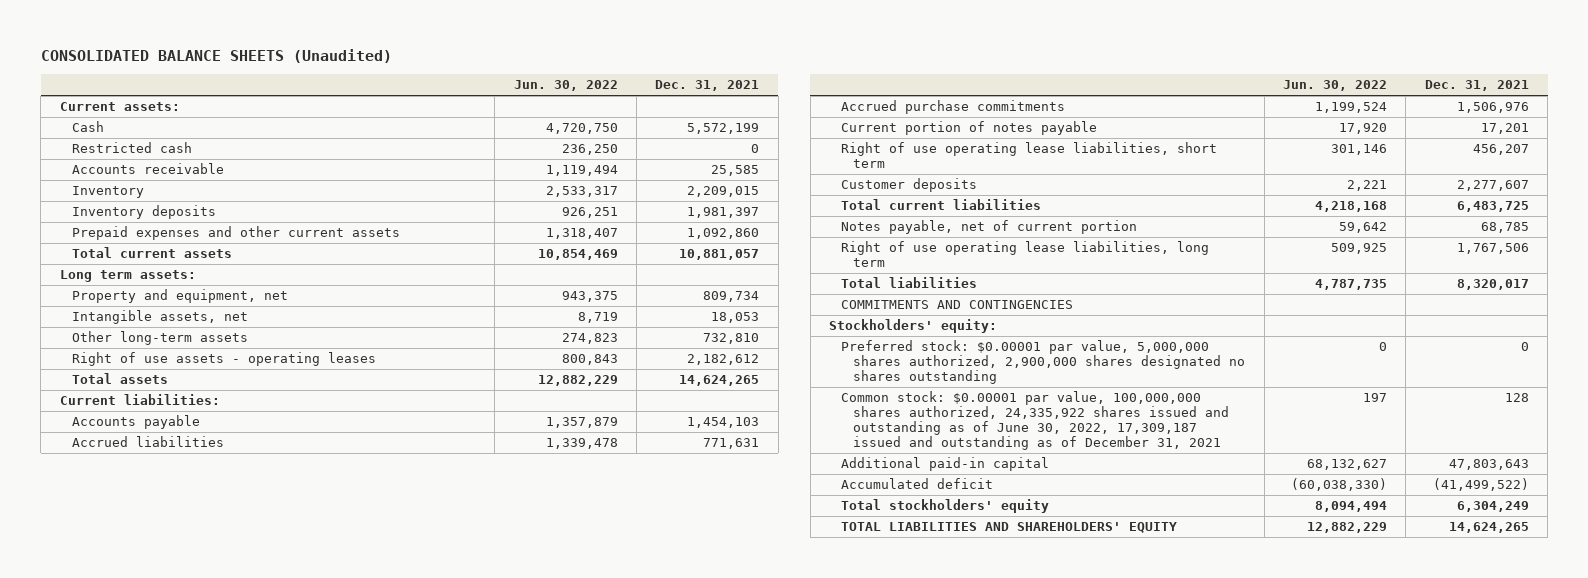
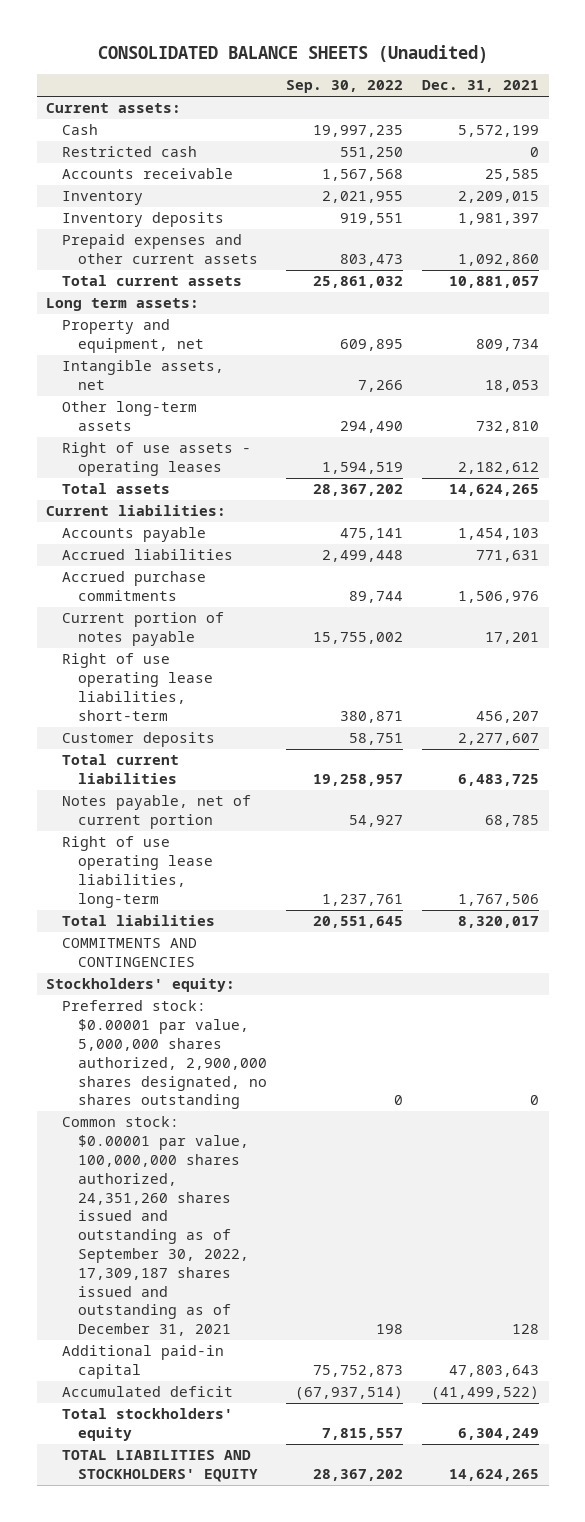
- | Jun. 30, 2022 | Dec. 31, 2021
+ | Sep. 30, 2022 | Dec. 31, 2021
- Right of use operating lease liabilities, short term | 301,146 | 456,207
+ Right of use operating lease liabilities, short-term | 380,871 | 456,207
- Right of use operating lease liabilities, long term | 509,925 | 1,767,506
+ Right of use operating lease liabilities, long-term | 1,237,761 | 1,767,506
- Preferred stock: $0.00001 par value, 5,000,000 shares authorized, 2,900,000 shares designated no shares outstanding | 0 | 0
- Common stock: $0.00001 par value, 100,000,000 shares authorized, 24,335,922 shares issued and outstanding as of June 30, 2022, 17,309,187 issued and outstanding as of December 31, 2021 | 197 | 128
+ Preferred stock: $0.00001 par value, 5,000,000 shares authorized, 2,900,000 shares designated, no shares outstanding | 0 | 0
+ Common stock: $0.00001 par value, 100,000,000 shares authorized, 24,351,260 shares issued and outstanding as of September 30, 2022, 17,309,187 shares issued and outstanding as of December 31, 2021 | 198 | 128
- TOTAL LIABILITIES AND SHAREHOLDERS' EQUITY | 12,882,229 | 14,624,265
+ TOTAL LIABILITIES AND STOCKHOLDERS' EQUITY | 28,367,202 | 14,624,265

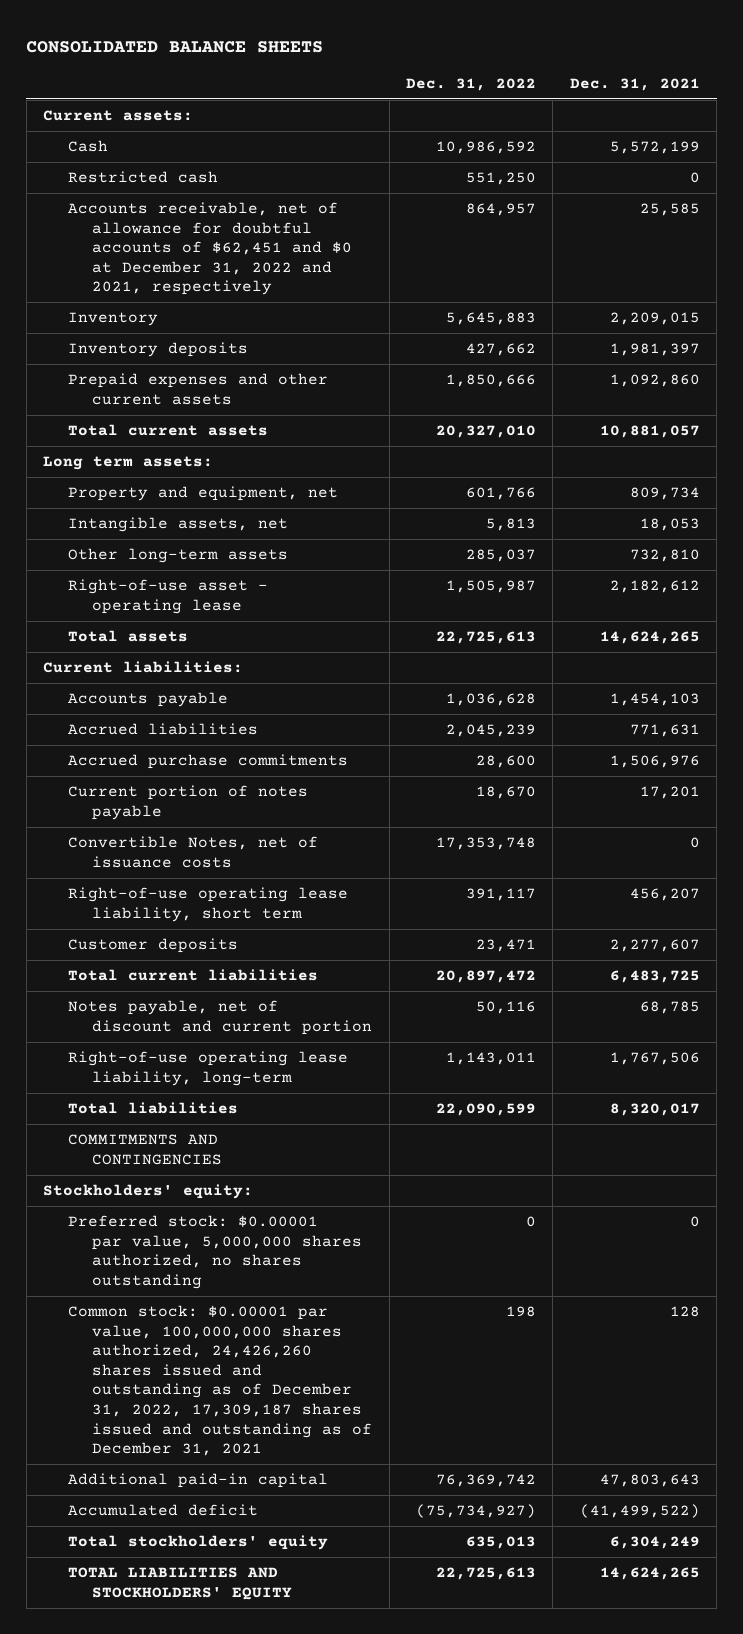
- CONSOLIDATED BALANCE SHEETS (Unaudited)
+ CONSOLIDATED BALANCE SHEETS
- | Sep. 30, 2022 | Dec. 31, 2021
+ | Dec. 31, 2022 | Dec. 31, 2021
- Accounts receivable | 1,567,568 | 25,585
+ Accounts receivable, net of allowance for doubtful accounts of $62,451 and $0 at December 31, 2022 and 2021, respectively | 864,957 | 25,585
- Right of use assets - operating leases | 1,594,519 | 2,182,612
+ Right-of-use asset - operating lease | 1,505,987 | 2,182,612
- Right of use operating lease liabilities, short-term | 380,871 | 456,207
+ Convertible Notes, net of issuance costs | 17,353,748 | 0
+ Right-of-use operating lease liability, short term | 391,117 | 456,207
- Notes payable, net of current portion | 54,927 | 68,785
- Right of use operating lease liabilities, long-term | 1,237,761 | 1,767,506
+ Notes payable, net of discount and current portion | 50,116 | 68,785
+ Right-of-use operating lease liability, long-term | 1,143,011 | 1,767,506
- Preferred stock: $0.00001 par value, 5,000,000 shares authorized, 2,900,000 shares designated, no shares outstanding | 0 | 0
- Common stock: $0.00001 par value, 100,000,000 shares authorized, 24,351,260 shares issued and outstanding as of September 30, 2022, 17,309,187 shares issued and outstanding as of December 31, 2021 | 198 | 128
+ Preferred stock: $0.00001 par value, 5,000,000 shares authorized, no shares outstanding | 0 | 0
+ Common stock: $0.00001 par value, 100,000,000 shares authorized, 24,426,260 shares issued and outstanding as of December 31, 2022, 17,309,187 shares issued and outstanding as of December 31, 2021 | 198 | 128

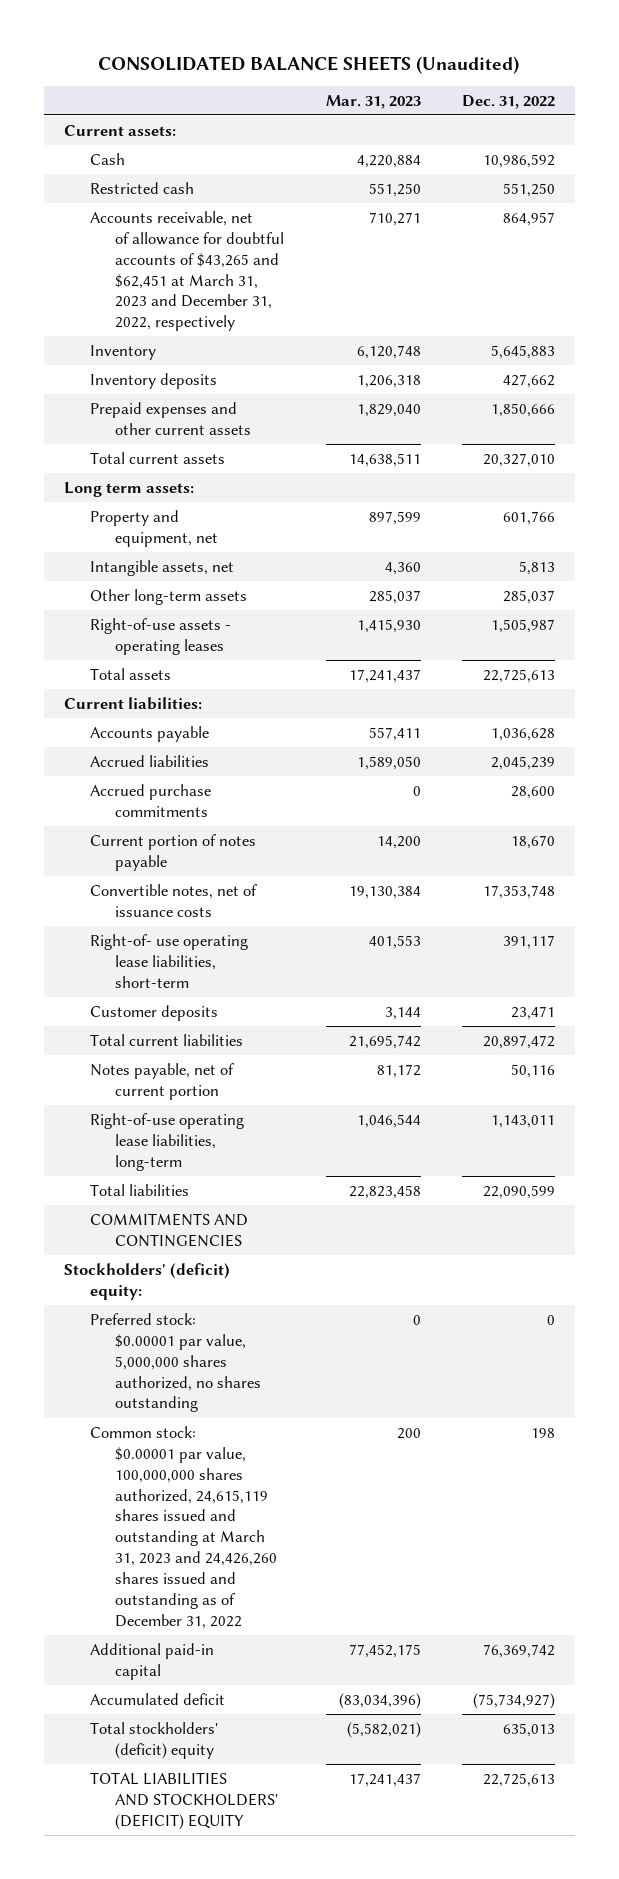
- CONSOLIDATED BALANCE SHEETS
+ CONSOLIDATED BALANCE SHEETS (Unaudited)
- | Dec. 31, 2022 | Dec. 31, 2021
+ | Mar. 31, 2023 | Dec. 31, 2022
- Accounts receivable, net of allowance for doubtful accounts of $62,451 and $0 at December 31, 2022 and 2021, respectively | 864,957 | 25,585
+ Accounts receivable, net of allowance for doubtful accounts of $43,265 and $62,451 at March 31, 2023 and December 31, 2022, respectively | 710,271 | 864,957
- Right-of-use asset - operating lease | 1,505,987 | 2,182,612
+ Right-of-use assets - operating leases | 1,415,930 | 1,505,987
- Convertible Notes, net of issuance costs | 17,353,748 | 0
- Right-of-use operating lease liability, short term | 391,117 | 456,207
+ Convertible notes, net of issuance costs | 19,130,384 | 17,353,748
+ Right-of- use operating lease liabilities, short-term | 401,553 | 391,117
- Notes payable, net of discount and current portion | 50,116 | 68,785
- Right-of-use operating lease liability, long-term | 1,143,011 | 1,767,506
+ Notes payable, net of current portion | 81,172 | 50,116
+ Right-of-use operating lease liabilities, long-term | 1,046,544 | 1,143,011
- Stockholders' equity:
+ Stockholders' (deficit) equity:
- Common stock: $0.00001 par value, 100,000,000 shares authorized, 24,426,260 shares issued and outstanding as of December 31, 2022, 17,309,187 shares issued and outstanding as of December 31, 2021 | 198 | 128
+ Common stock: $0.00001 par value, 100,000,000 shares authorized, 24,615,119 shares issued and outstanding at March 31, 2023 and 24,426,260 shares issued and outstanding as of December 31, 2022 | 200 | 198
- Total stockholders' equity | 635,013 | 6,304,249
- TOTAL LIABILITIES AND STOCKHOLDERS' EQUITY | 22,725,613 | 14,624,265
+ Total stockholders' (deficit) equity | (5,582,021) | 635,013
+ TOTAL LIABILITIES AND STOCKHOLDERS' (DEFICIT) EQUITY | 17,241,437 | 22,725,613

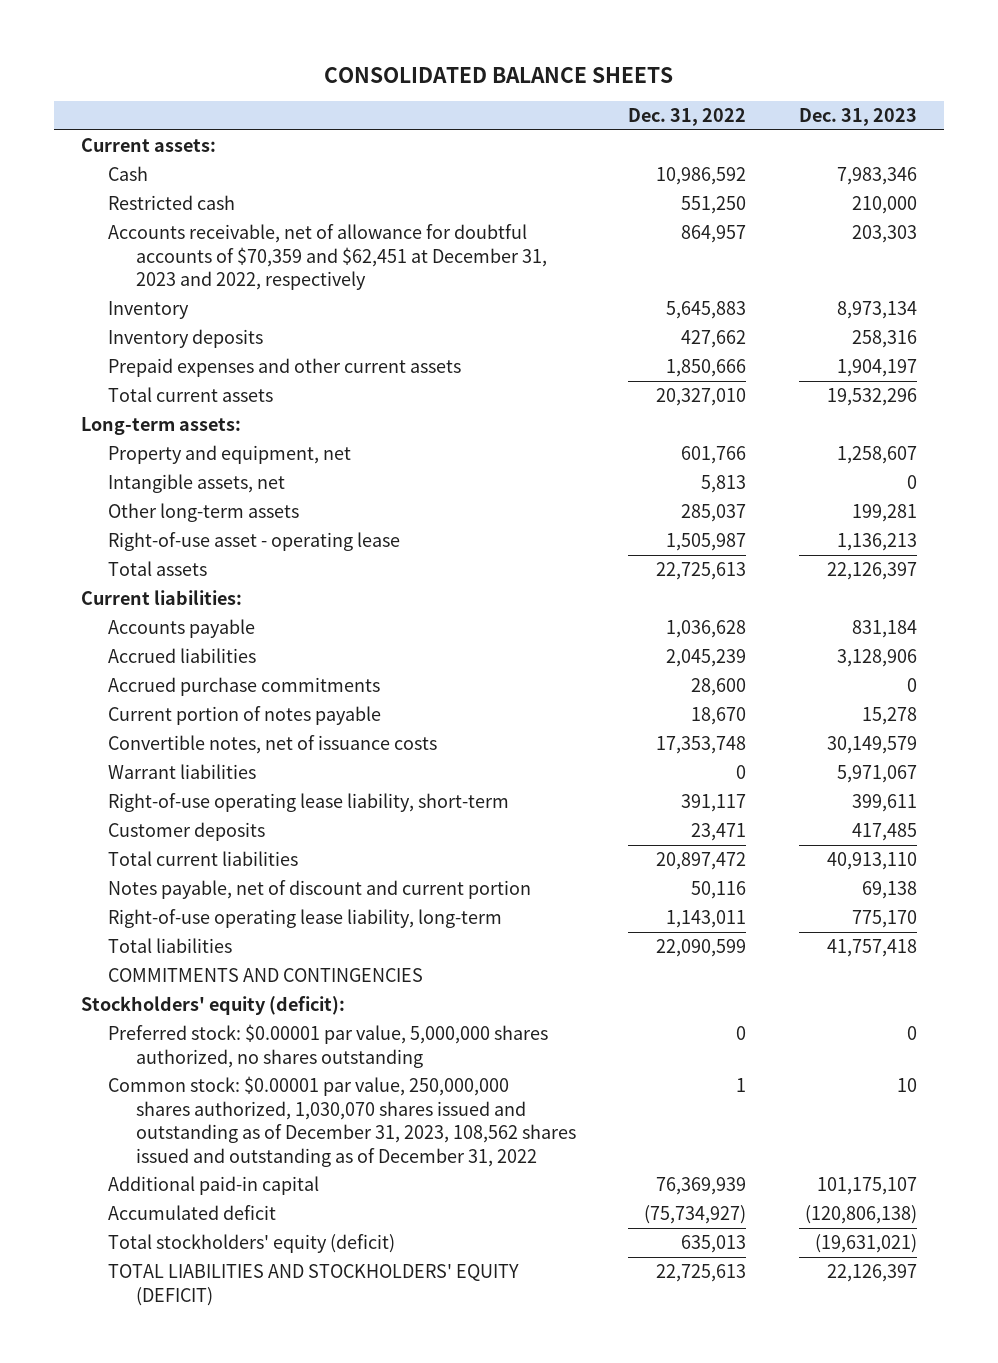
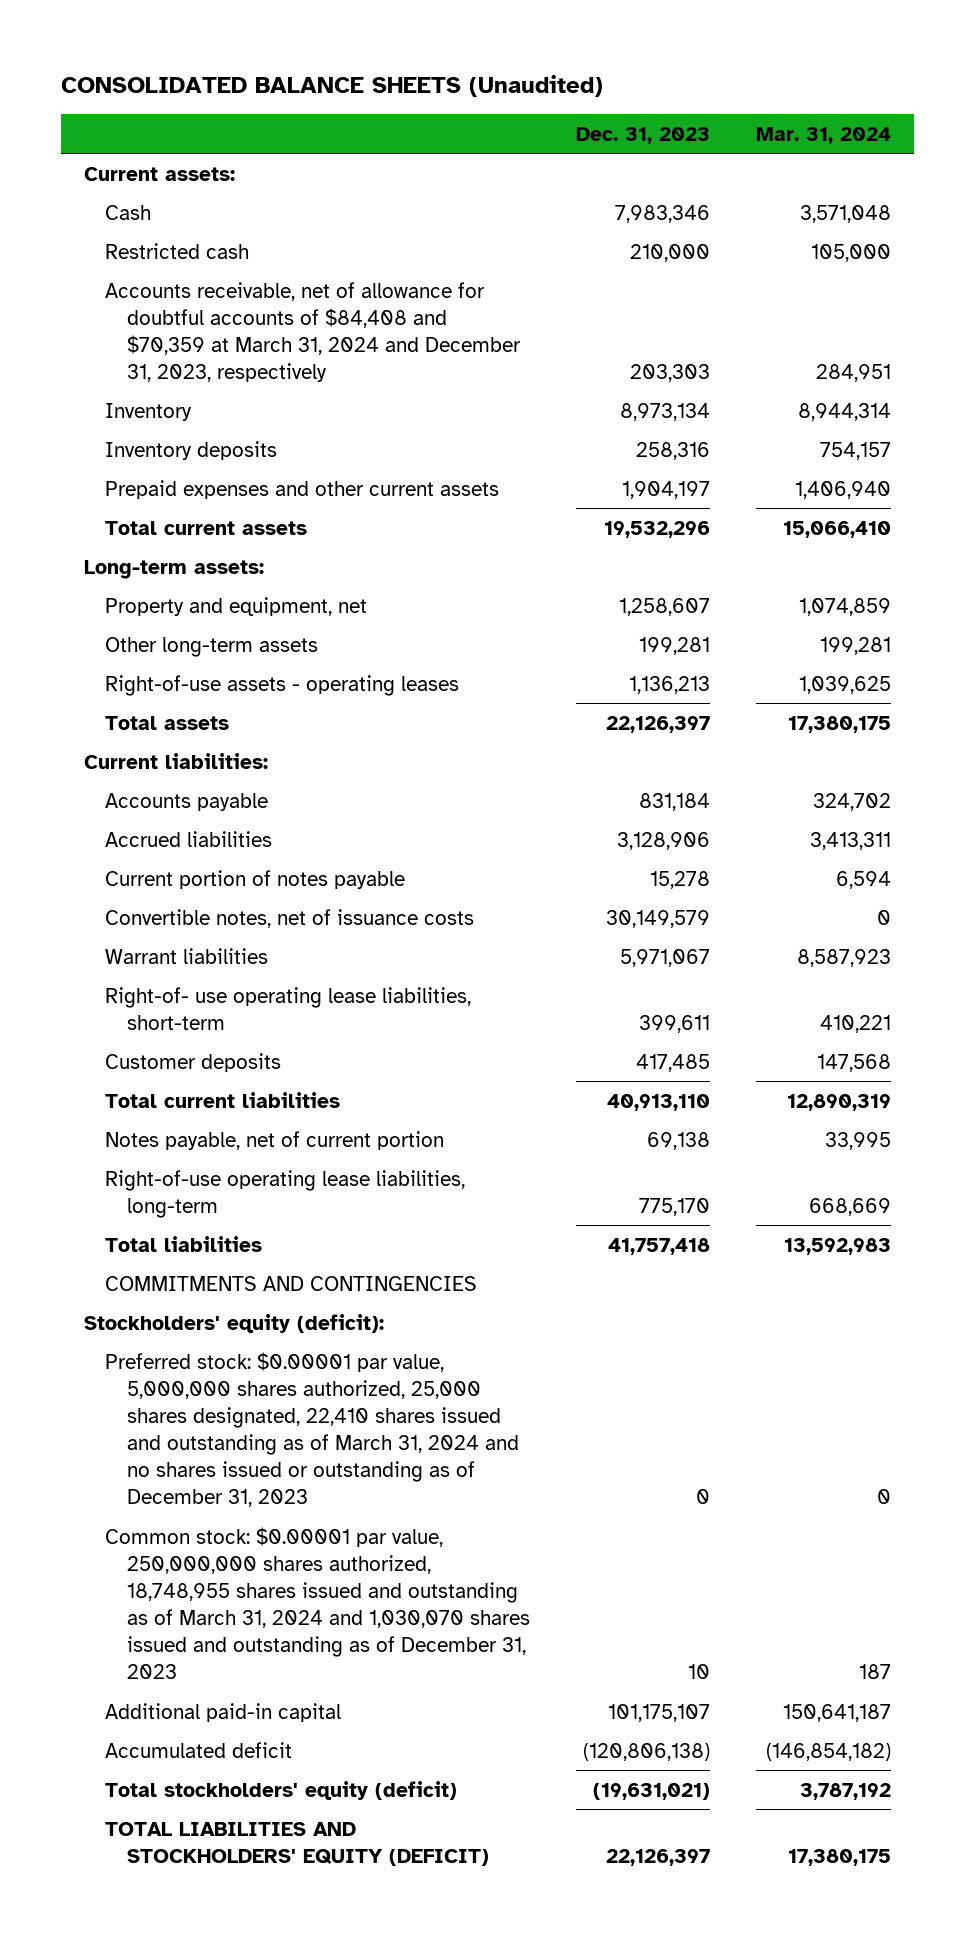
- CONSOLIDATED BALANCE SHEETS
+ CONSOLIDATED BALANCE SHEETS (Unaudited)
- | Dec. 31, 2022 | Dec. 31, 2023
+ | Dec. 31, 2023 | Mar. 31, 2024
- Accounts receivable, net of allowance for doubtful accounts of $70,359 and $62,451 at December 31, 2023 and 2022, respectively | 864,957 | 203,303
+ Accounts receivable, net of allowance for doubtful accounts of $84,408 and $70,359 at March 31, 2024 and December 31, 2023, respectively | 203,303 | 284,951
- Intangible assets, net | 5,813 | 0
- Right-of-use asset - operating lease | 1,505,987 | 1,136,213
+ Right-of-use assets - operating leases | 1,136,213 | 1,039,625
- Accrued purchase commitments | 28,600 | 0
- Right-of-use operating lease liability, short-term | 391,117 | 399,611
+ Right-of- use operating lease liabilities, short-term | 399,611 | 410,221
- Notes payable, net of discount and current portion | 50,116 | 69,138
- Right-of-use operating lease liability, long-term | 1,143,011 | 775,170
+ Notes payable, net of current portion | 69,138 | 33,995
+ Right-of-use operating lease liabilities, long-term | 775,170 | 668,669
- Preferred stock: $0.00001 par value, 5,000,000 shares authorized, no shares outstanding | 0 | 0
- Common stock: $0.00001 par value, 250,000,000 shares authorized, 1,030,070 shares issued and outstanding as of December 31, 2023, 108,562 shares issued and outstanding as of December 31, 2022 | 1 | 10
+ Preferred stock: $0.00001 par value, 5,000,000 shares authorized, 25,000 shares designated, 22,410 shares issued and outstanding as of March 31, 2024 and no shares issued or outstanding as of December 31, 2023 | 0 | 0
+ Common stock: $0.00001 par value, 250,000,000 shares authorized, 18,748,955 shares issued and outstanding as of March 31, 2024 and 1,030,070 shares issued and outstanding as of December 31, 2023 | 10 | 187

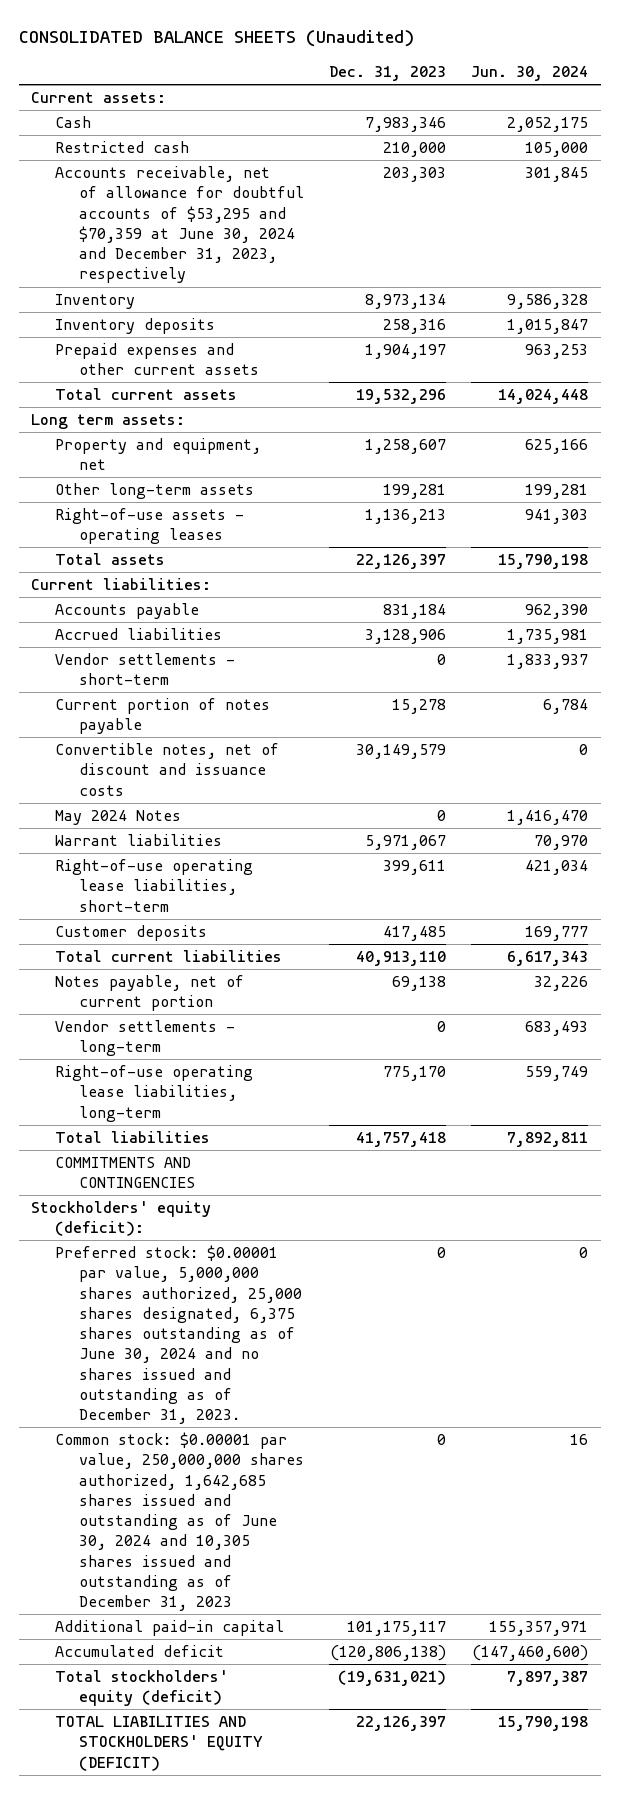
- | Dec. 31, 2023 | Mar. 31, 2024
+ | Dec. 31, 2023 | Jun. 30, 2024
- Accounts receivable, net of allowance for doubtful accounts of $84,408 and $70,359 at March 31, 2024 and December 31, 2023, respectively | 203,303 | 284,951
+ Accounts receivable, net of allowance for doubtful accounts of $53,295 and $70,359 at June 30, 2024 and December 31, 2023, respectively | 203,303 | 301,845
- Long-term assets:
+ Long term assets:
+ Vendor settlements - short-term | 0 | 1,833,937
- Convertible notes, net of issuance costs | 30,149,579 | 0
+ Convertible notes, net of discount and issuance costs | 30,149,579 | 0
+ May 2024 Notes | 0 | 1,416,470
- Right-of- use operating lease liabilities, short-term | 399,611 | 410,221
+ Right-of-use operating lease liabilities, short-term | 399,611 | 421,034
+ Vendor settlements - long-term | 0 | 683,493
- Preferred stock: $0.00001 par value, 5,000,000 shares authorized, 25,000 shares designated, 22,410 shares issued and outstanding as of March 31, 2024 and no shares issued or outstanding as of December 31, 2023 | 0 | 0
- Common stock: $0.00001 par value, 250,000,000 shares authorized, 18,748,955 shares issued and outstanding as of March 31, 2024 and 1,030,070 shares issued and outstanding as of December 31, 2023 | 10 | 187
- Additional paid-in capital | 101,175,107 | 150,641,187
+ Preferred stock: $0.00001 par value, 5,000,000 shares authorized, 25,000 shares designated, 6,375 shares outstanding as of June 30, 2024 and no shares issued and outstanding as of December 31, 2023. | 0 | 0
+ Common stock: $0.00001 par value, 250,000,000 shares authorized, 1,642,685 shares issued and outstanding as of June 30, 2024 and 10,305 shares issued and outstanding as of December 31, 2023 | 0 | 16
+ Additional paid-in capital | 101,175,117 | 155,357,971

